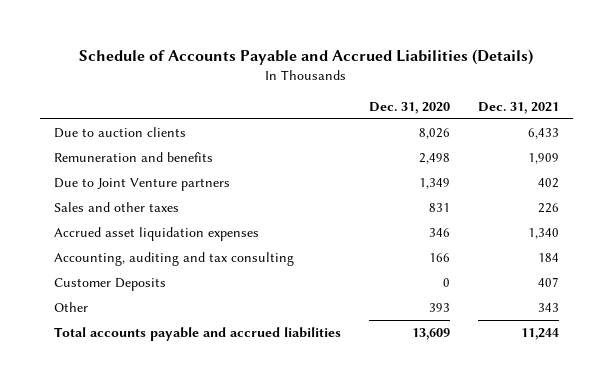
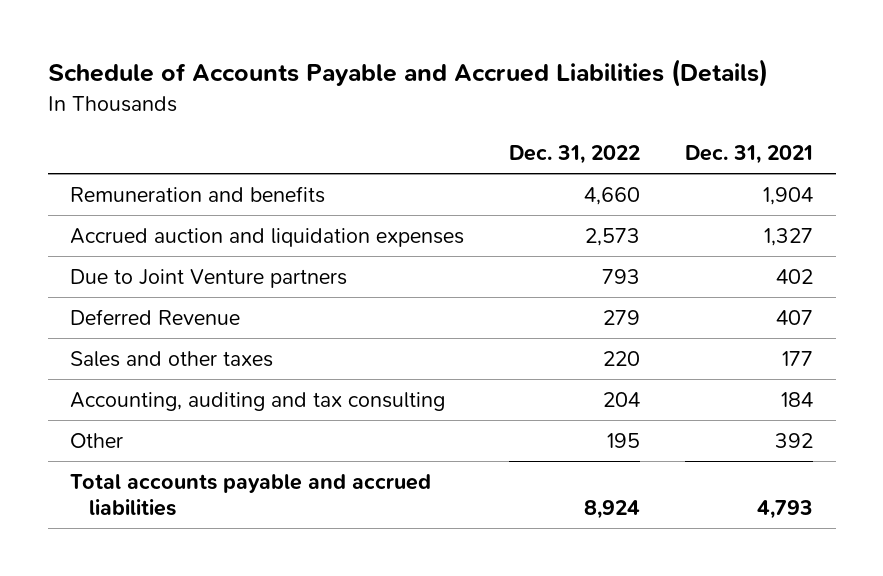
- | Dec. 31, 2020 | Dec. 31, 2021
+ | Dec. 31, 2022 | Dec. 31, 2021
- Due to auction clients | 8,026 | 6,433
- Remuneration and benefits | 2,498 | 1,909
+ Remuneration and benefits | 4,660 | 1,904
+ Accrued auction and liquidation expenses | 2,573 | 1,327
- Sales and other taxes | 831 | 226
- Accrued asset liquidation expenses | 346 | 1,340
+ Deferred Revenue | 279 | 407
+ Sales and other taxes | 220 | 177
- Customer Deposits | 0 | 407
- Other | 393 | 343
- Total accounts payable and accrued liabilities | 13,609 | 11,244
+ Other | 195 | 392
+ Total accounts payable and accrued liabilities | 8,924 | 4,793

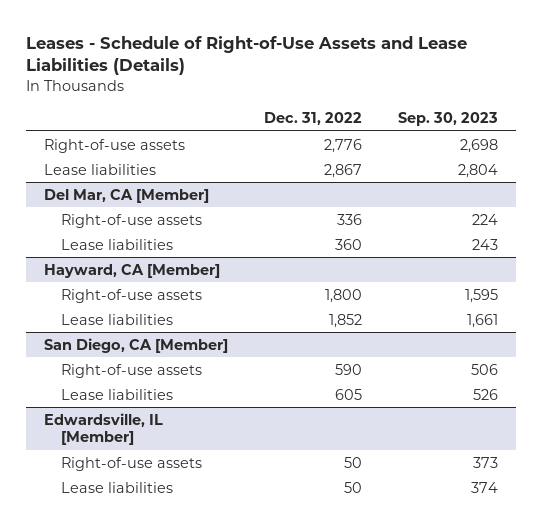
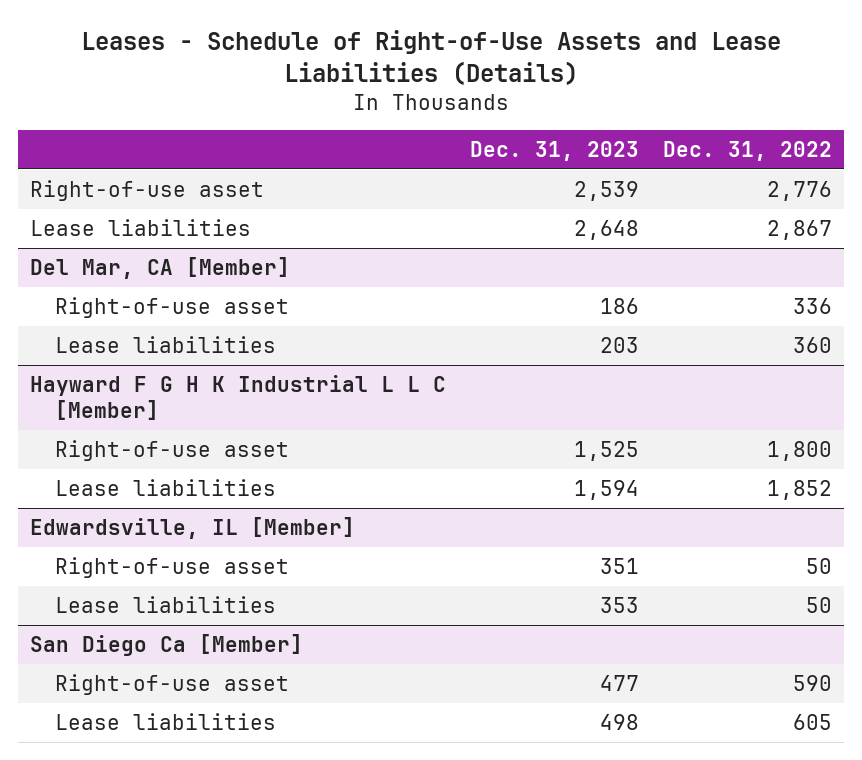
- | Dec. 31, 2022 | Sep. 30, 2023
+ | Dec. 31, 2023 | Dec. 31, 2022
- Right-of-use assets | 2,776 | 2,698
+ Right-of-use asset | 2,539 | 2,776
@ Del Mar, CA [Member]
- Right-of-use assets | 336 | 224
+ Right-of-use asset | 186 | 336
- Hayward, CA [Member]
- Right-of-use assets | 1,800 | 1,595
+ Hayward F G H K Industrial L L C [Member]
+ Right-of-use asset | 1,525 | 1,800
- San Diego, CA [Member]
- Right-of-use assets | 590 | 506
- Lease liabilities | 605 | 526
@ Edwardsville, IL [Member]
- Right-of-use assets | 50 | 373
+ Right-of-use asset | 351 | 50
+ San Diego Ca [Member]
+ Right-of-use asset | 477 | 590
+ Lease liabilities | 498 | 605

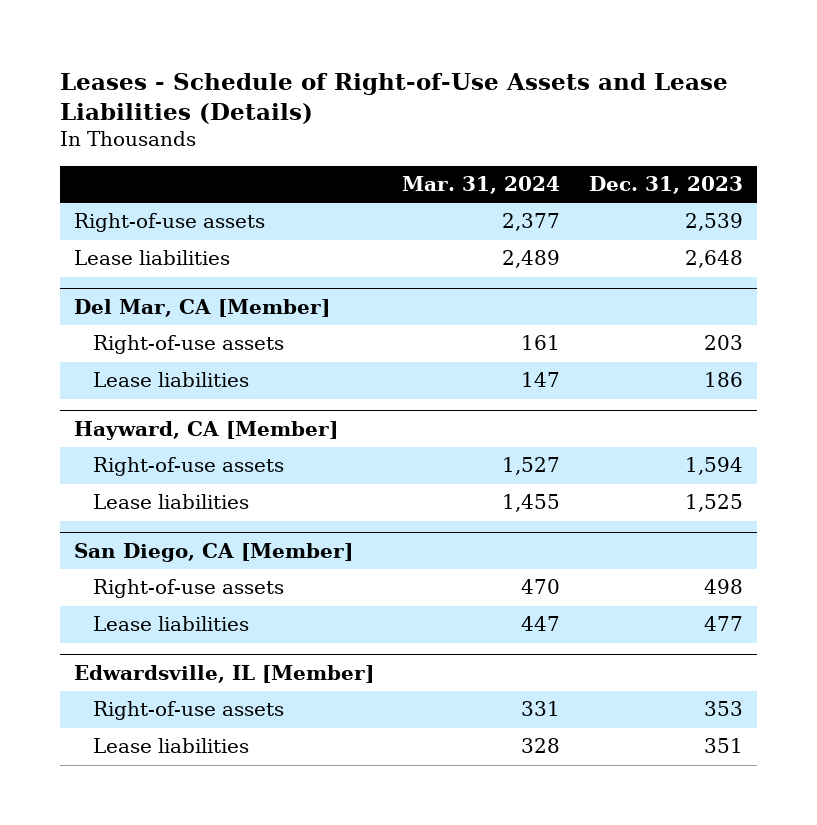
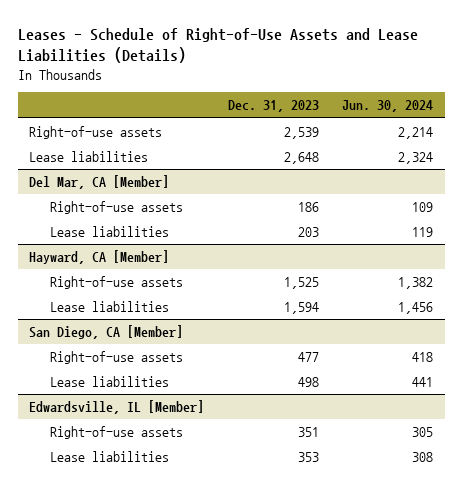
- | Mar. 31, 2024 | Dec. 31, 2023
+ | Dec. 31, 2023 | Jun. 30, 2024
@ Del Mar, CA [Member]
- Right-of-use assets | 161 | 203
- Lease liabilities | 147 | 186
+ Right-of-use assets | 186 | 109
+ Lease liabilities | 203 | 119
@ Hayward, CA [Member]
- Right-of-use assets | 1,527 | 1,594
- Lease liabilities | 1,455 | 1,525
+ Right-of-use assets | 1,525 | 1,382
+ Lease liabilities | 1,594 | 1,456
@ San Diego, CA [Member]
- Right-of-use assets | 470 | 498
- Lease liabilities | 447 | 477
+ Right-of-use assets | 477 | 418
+ Lease liabilities | 498 | 441
@ Edwardsville, IL [Member]
- Right-of-use assets | 331 | 353
- Lease liabilities | 328 | 351
+ Right-of-use assets | 351 | 305
+ Lease liabilities | 353 | 308

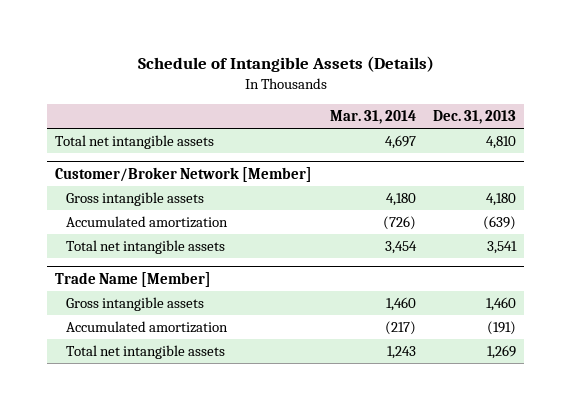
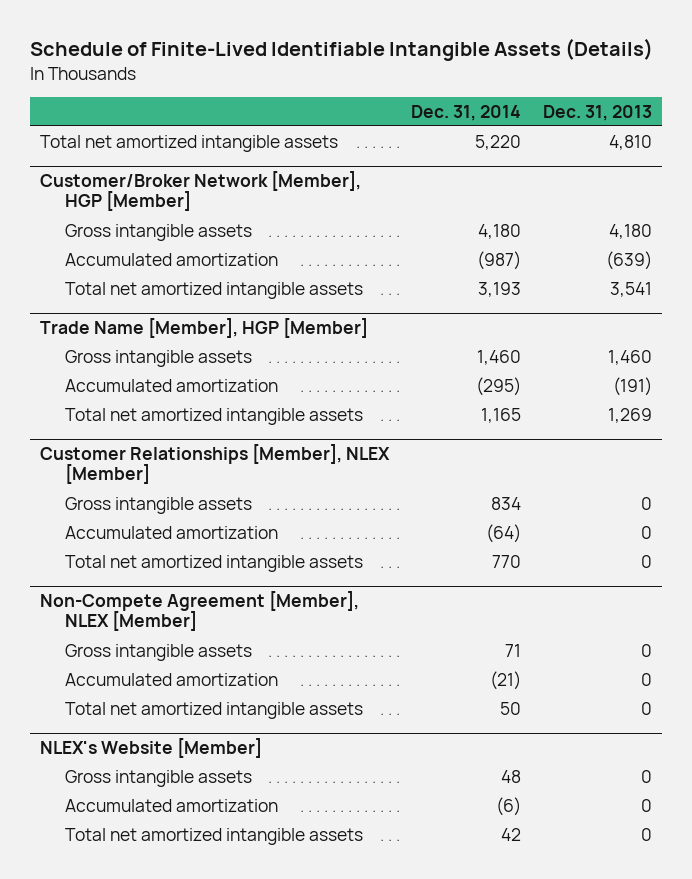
- Schedule of Intangible Assets (Details)
+ Schedule of Finite-Lived Identifiable Intangible Assets (Details)
- | Mar. 31, 2014 | Dec. 31, 2013
+ | Dec. 31, 2014 | Dec. 31, 2013
- Total net intangible assets | 4,697 | 4,810
- Customer/Broker Network [Member]
+ Total net amortized intangible assets | 5,220 | 4,810
+ Customer/Broker Network [Member], HGP [Member]
- Total net intangible assets | 3,454 | 3,541
- Trade Name [Member]
+ Total net amortized intangible assets | 3,193 | 3,541
+ Trade Name [Member], HGP [Member]
- Total net intangible assets | 1,243 | 1,269
+ Total net amortized intangible assets | 1,165 | 1,269
+ Customer Relationships [Member], NLEX [Member]
+ Gross intangible assets | 834 | 0
+ Accumulated amortization | (64) | 0
+ Total net amortized intangible assets | 770 | 0
+ Non-Compete Agreement [Member], NLEX [Member]
+ Gross intangible assets | 71 | 0
+ Accumulated amortization | (21) | 0
+ Total net amortized intangible assets | 50 | 0
+ NLEX's Website [Member]
+ Gross intangible assets | 48 | 0
+ Accumulated amortization | (6) | 0
+ Total net amortized intangible assets | 42 | 0

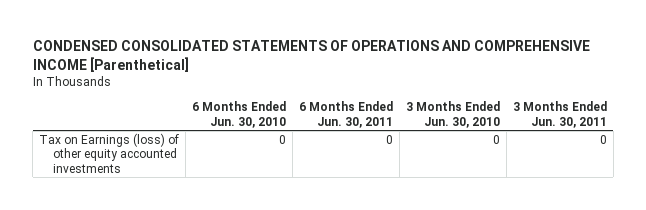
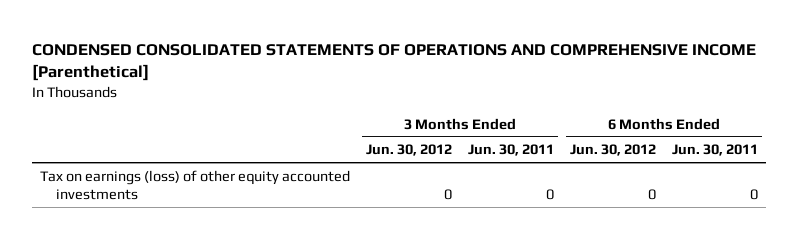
- | 6 Months Ended Jun. 30, 2010 | 6 Months Ended Jun. 30, 2011 | 3 Months Ended Jun. 30, 2010 | 3 Months Ended Jun. 30, 2011
+ | 3 Months Ended Jun. 30, 2012 | 3 Months Ended Jun. 30, 2011 | 6 Months Ended Jun. 30, 2012 | 6 Months Ended Jun. 30, 2011
- Tax on Earnings (loss) of other equity accounted investments | 0 | 0 | 0 | 0
+ Tax on earnings (loss) of other equity accounted investments | 0 | 0 | 0 | 0

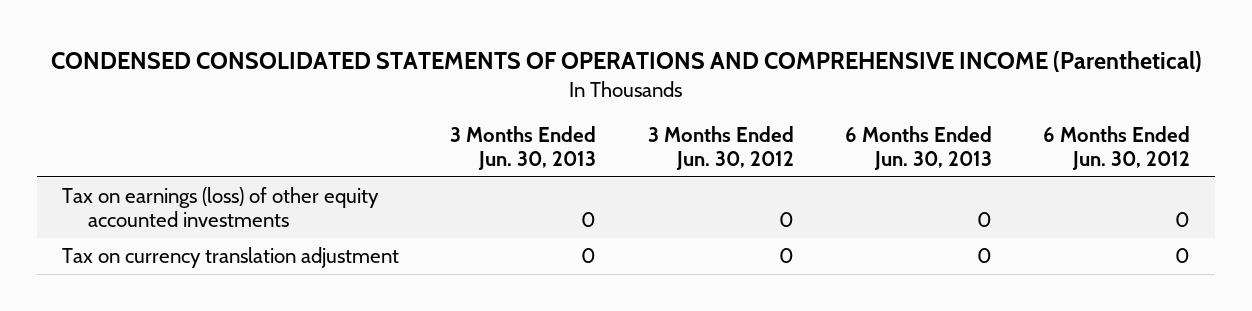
- CONDENSED CONSOLIDATED STATEMENTS OF OPERATIONS AND COMPREHENSIVE INCOME [Parenthetical]
+ CONDENSED CONSOLIDATED STATEMENTS OF OPERATIONS AND COMPREHENSIVE INCOME (Parenthetical)
- | 3 Months Ended Jun. 30, 2012 | 3 Months Ended Jun. 30, 2011 | 6 Months Ended Jun. 30, 2012 | 6 Months Ended Jun. 30, 2011
+ | 3 Months Ended Jun. 30, 2013 | 3 Months Ended Jun. 30, 2012 | 6 Months Ended Jun. 30, 2013 | 6 Months Ended Jun. 30, 2012
+ Tax on currency translation adjustment | 0 | 0 | 0 | 0

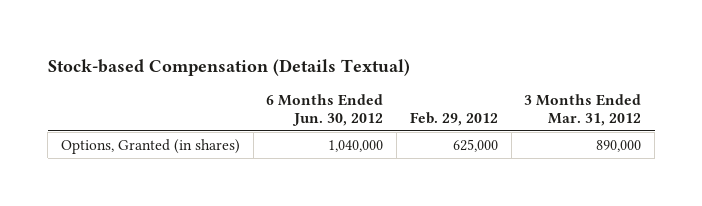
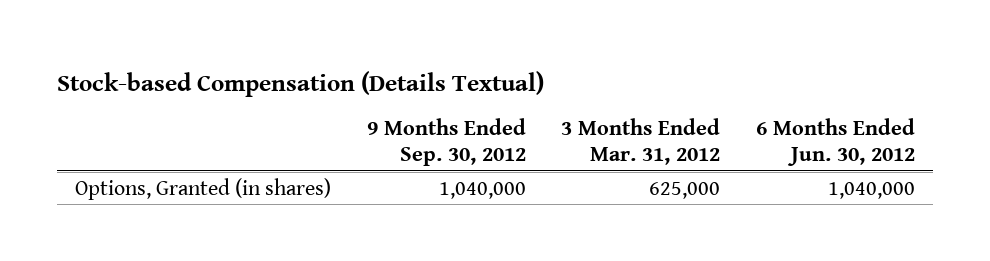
- | 6 Months Ended Jun. 30, 2012 | Feb. 29, 2012 | 3 Months Ended Mar. 31, 2012
+ | 9 Months Ended Sep. 30, 2012 | 3 Months Ended Mar. 31, 2012 | 6 Months Ended Jun. 30, 2012
- Options, Granted (in shares) | 1,040,000 | 625,000 | 890,000
+ Options, Granted (in shares) | 1,040,000 | 625,000 | 1,040,000

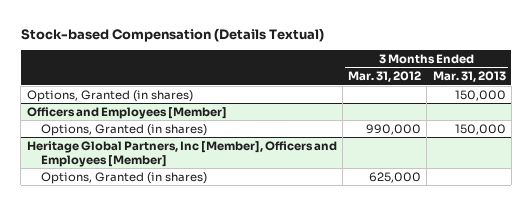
- | 9 Months Ended Sep. 30, 2012 | 3 Months Ended Mar. 31, 2012 | 6 Months Ended Jun. 30, 2012
+ | 3 Months Ended Mar. 31, 2012 | 3 Months Ended Mar. 31, 2013
+ Options, Granted (in shares) | | 150,000
+ Officers and Employees [Member]
+ Options, Granted (in shares) | 990,000 | 150,000
+ Heritage Global Partners, Inc [Member], Officers and Employees [Member]

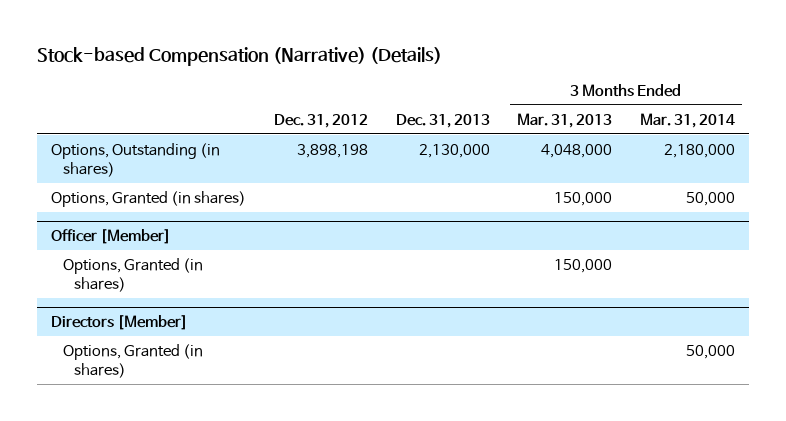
- Stock-based Compensation (Details Textual)
+ Stock-based Compensation (Narrative) (Details)
- | 3 Months Ended Mar. 31, 2012 | 3 Months Ended Mar. 31, 2013
+ | Dec. 31, 2012 | Dec. 31, 2013 | 3 Months Ended Mar. 31, 2013 | 3 Months Ended Mar. 31, 2014
+ Options, Outstanding (in shares) | 3,898,198 | 2,130,000 | 4,048,000 | 2,180,000
- Officers and Employees [Member]
+ Officer [Member]
- Heritage Global Partners, Inc [Member], Officers and Employees [Member]
+ Directors [Member]

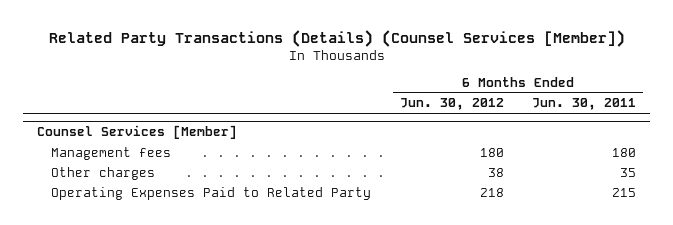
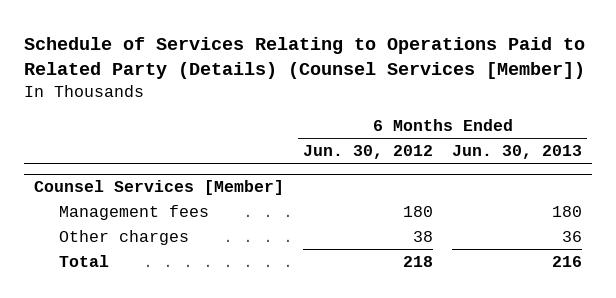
- Related Party Transactions (Details) (Counsel Services [Member])
+ Schedule of Services Relating to Operations Paid to Related Party (Details) (Counsel Services [Member])
- | 6 Months Ended Jun. 30, 2012 | 6 Months Ended Jun. 30, 2011
+ | 6 Months Ended Jun. 30, 2012 | 6 Months Ended Jun. 30, 2013
@ Counsel Services [Member]
- Operating Expenses Paid to Related Party | 218 | 215
+ Total | 218 | 216

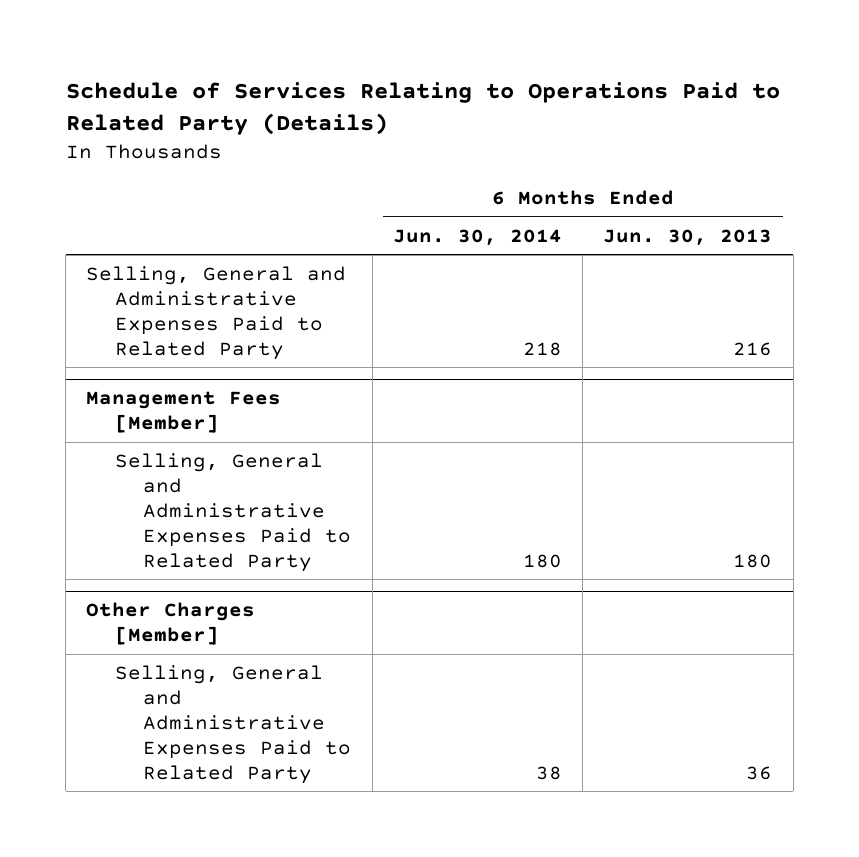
- Schedule of Services Relating to Operations Paid to Related Party (Details) (Counsel Services [Member])
+ Schedule of Services Relating to Operations Paid to Related Party (Details)
- | 6 Months Ended Jun. 30, 2012 | 6 Months Ended Jun. 30, 2013
+ | 6 Months Ended Jun. 30, 2014 | 6 Months Ended Jun. 30, 2013
- Counsel Services [Member]
- Management fees | 180 | 180
- Other charges | 38 | 36
- Total | 218 | 216
+ Selling, General and Administrative Expenses Paid to Related Party | 218 | 216
+ Management Fees [Member]
+ Selling, General and Administrative Expenses Paid to Related Party | 180 | 180
+ Other Charges [Member]
+ Selling, General and Administrative Expenses Paid to Related Party | 38 | 36

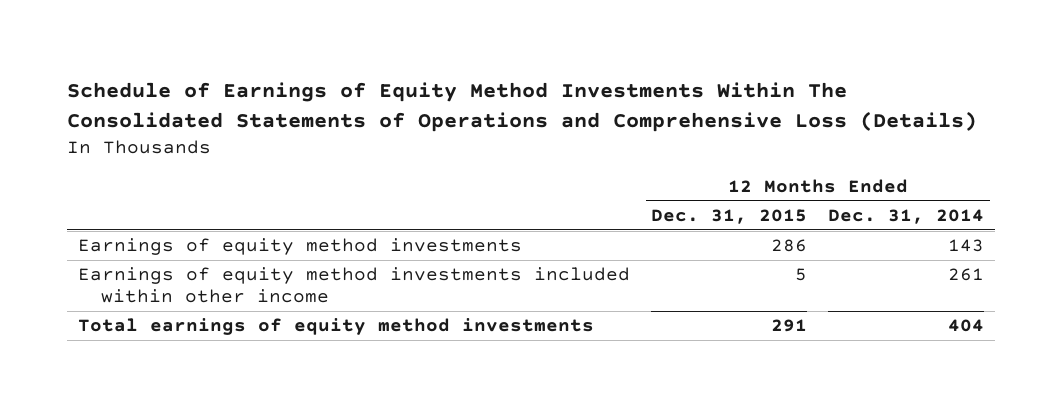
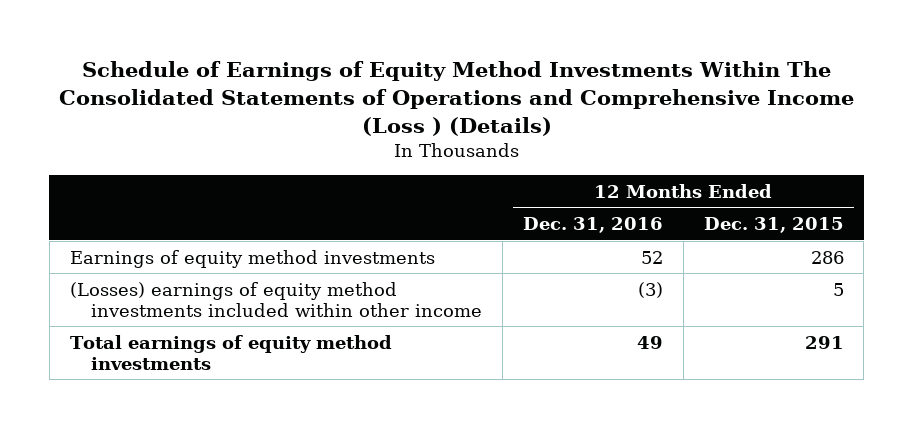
- Schedule of Earnings of Equity Method Investments Within The Consolidated Statements of Operations and Comprehensive Loss (Details)
+ Schedule of Earnings of Equity Method Investments Within The Consolidated Statements of Operations and Comprehensive Income (Loss ) (Details)
- | 12 Months Ended Dec. 31, 2015 | 12 Months Ended Dec. 31, 2014
+ | 12 Months Ended Dec. 31, 2016 | 12 Months Ended Dec. 31, 2015
- Earnings of equity method investments included within other income | 5 | 261
+ (Losses) earnings of equity method investments included within other income | (3) | 5

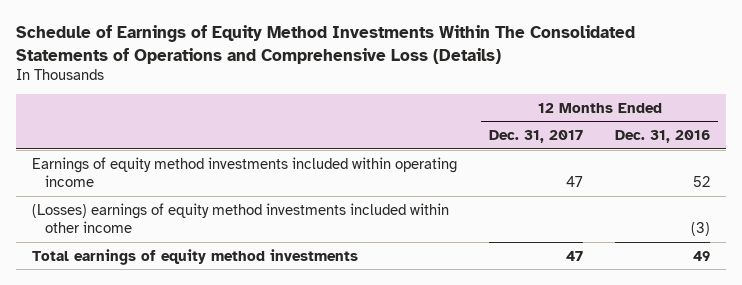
- Schedule of Earnings of Equity Method Investments Within The Consolidated Statements of Operations and Comprehensive Income (Loss ) (Details)
+ Schedule of Earnings of Equity Method Investments Within The Consolidated Statements of Operations and Comprehensive Loss (Details)
- | 12 Months Ended Dec. 31, 2016 | 12 Months Ended Dec. 31, 2015
+ | 12 Months Ended Dec. 31, 2017 | 12 Months Ended Dec. 31, 2016
- Earnings of equity method investments | 52 | 286
+ Earnings of equity method investments included within operating income | 47 | 52

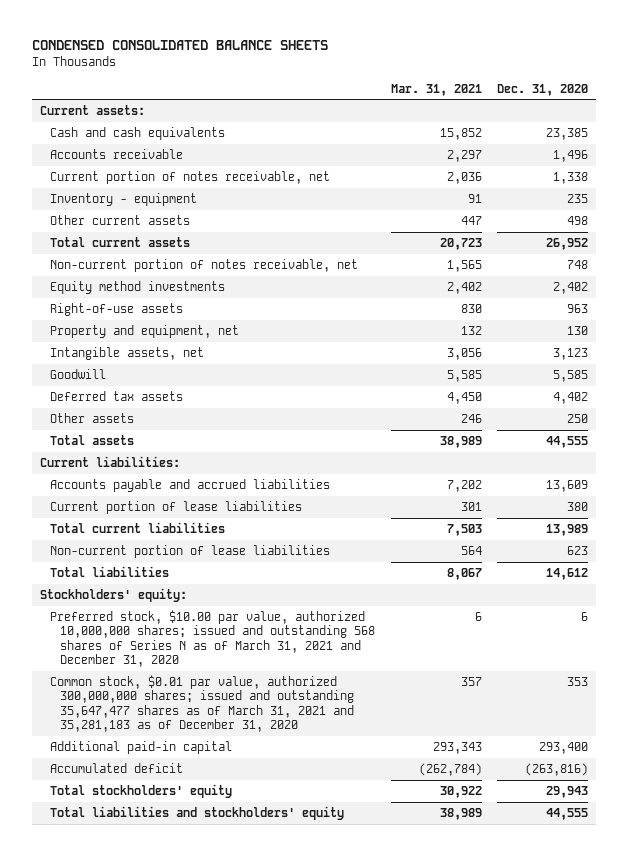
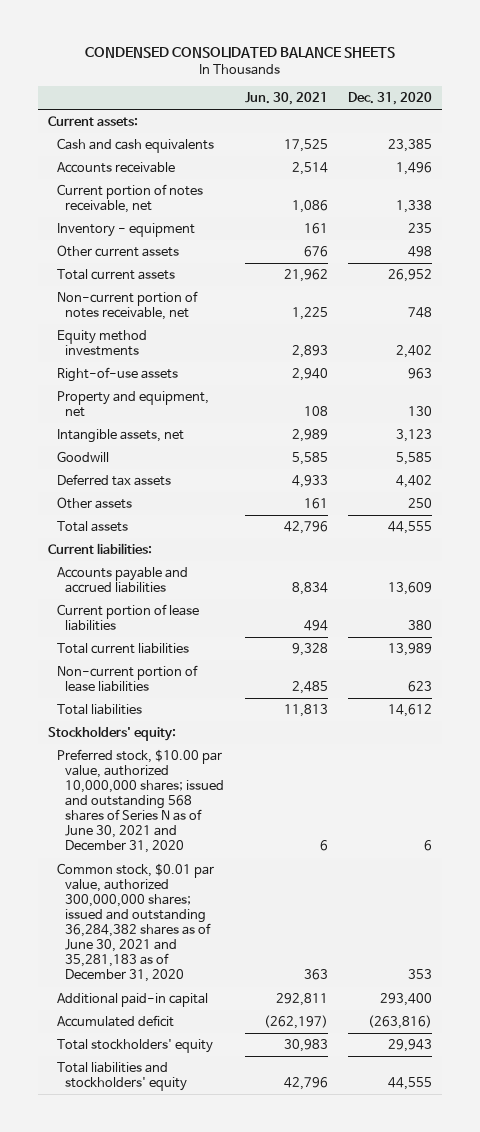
- | Mar. 31, 2021 | Dec. 31, 2020
+ | Jun. 30, 2021 | Dec. 31, 2020
- Preferred stock, $10.00 par value, authorized 10,000,000 shares; issued and outstanding 568 shares of Series N as of March 31, 2021 and December 31, 2020 | 6 | 6
- Common stock, $0.01 par value, authorized 300,000,000 shares; issued and outstanding 35,647,477 shares as of March 31, 2021 and 35,281,183 as of December 31, 2020 | 357 | 353
+ Preferred stock, $10.00 par value, authorized 10,000,000 shares; issued and outstanding 568 shares of Series N as of June 30, 2021 and December 31, 2020 | 6 | 6
+ Common stock, $0.01 par value, authorized 300,000,000 shares; issued and outstanding 36,284,382 shares as of June 30, 2021 and 35,281,183 as of December 31, 2020 | 363 | 353

